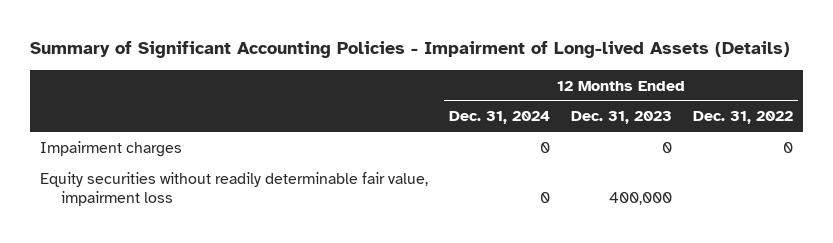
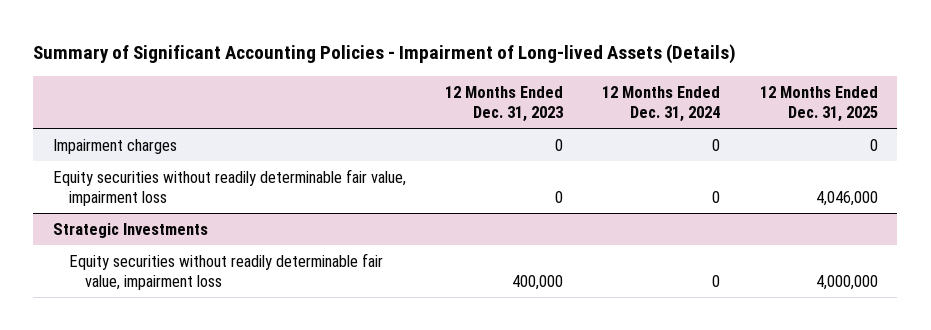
- | 12 Months Ended Dec. 31, 2024 | 12 Months Ended Dec. 31, 2023 | 12 Months Ended Dec. 31, 2022
+ | 12 Months Ended Dec. 31, 2023 | 12 Months Ended Dec. 31, 2024 | 12 Months Ended Dec. 31, 2025
+ Equity securities without readily determinable fair value, impairment loss | 0 | 0 | 4,046,000
+ Strategic Investments

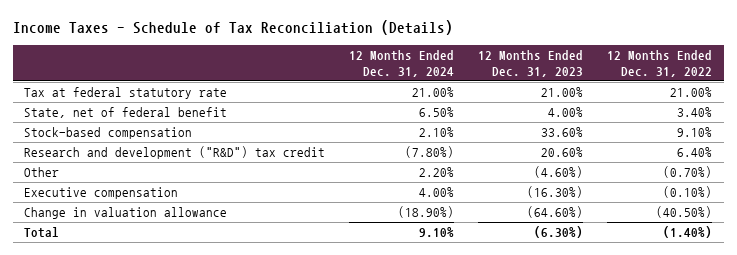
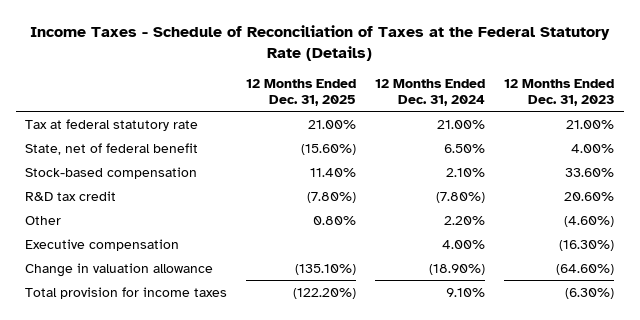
- Income Taxes - Schedule of Tax Reconciliation (Details)
+ Income Taxes - Schedule of Reconciliation of Taxes at the Federal Statutory Rate (Details)
- | 12 Months Ended Dec. 31, 2024 | 12 Months Ended Dec. 31, 2023 | 12 Months Ended Dec. 31, 2022
+ | 12 Months Ended Dec. 31, 2025 | 12 Months Ended Dec. 31, 2024 | 12 Months Ended Dec. 31, 2023
- Research and development ("R&D") tax credit | (7.80%) | 20.60% | 6.40%
+ R&D tax credit | (7.80%) | (7.80%) | 20.60%
- Total | 9.10% | (6.30%) | (1.40%)
+ Total provision for income taxes | (122.20%) | 9.10% | (6.30%)

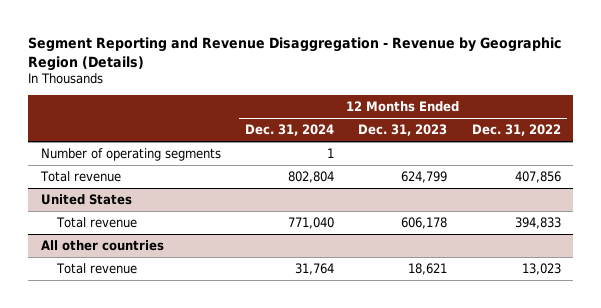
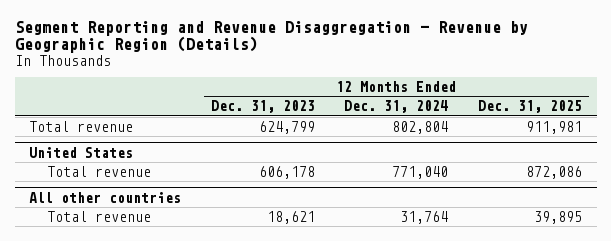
- | 12 Months Ended Dec. 31, 2024 | 12 Months Ended Dec. 31, 2023 | 12 Months Ended Dec. 31, 2022
+ | 12 Months Ended Dec. 31, 2023 | 12 Months Ended Dec. 31, 2024 | 12 Months Ended Dec. 31, 2025
- Number of operating segments | 1 | |

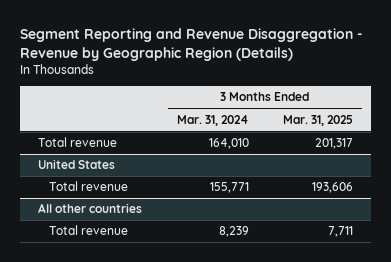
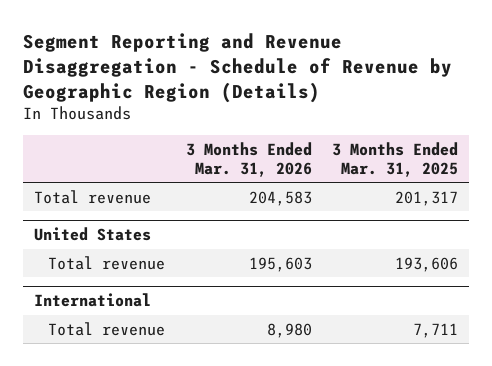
- Segment Reporting and Revenue Disaggregation - Revenue by Geographic Region (Details)
+ Segment Reporting and Revenue Disaggregation - Schedule of Revenue by Geographic Region (Details)
- | 3 Months Ended Mar. 31, 2024 | 3 Months Ended Mar. 31, 2025
+ | 3 Months Ended Mar. 31, 2026 | 3 Months Ended Mar. 31, 2025
- All other countries
+ International

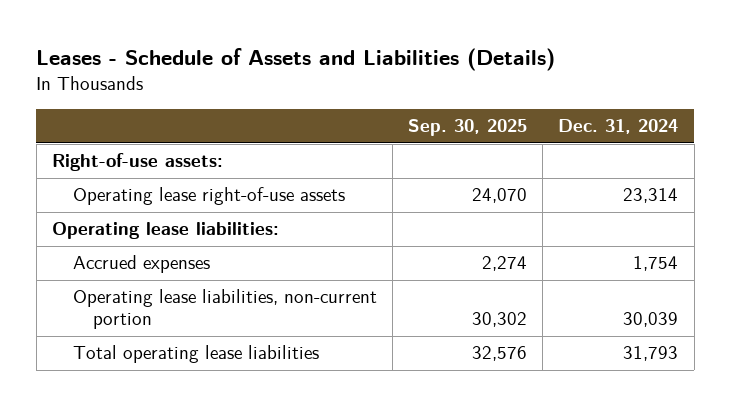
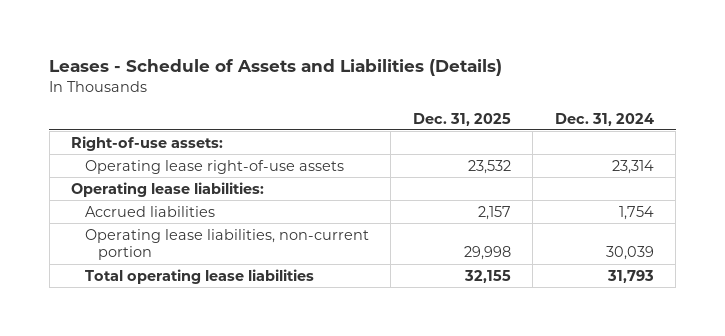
- | Sep. 30, 2025 | Dec. 31, 2024
+ | Dec. 31, 2025 | Dec. 31, 2024
- Accrued expenses | 2,274 | 1,754
+ Accrued liabilities | 2,157 | 1,754

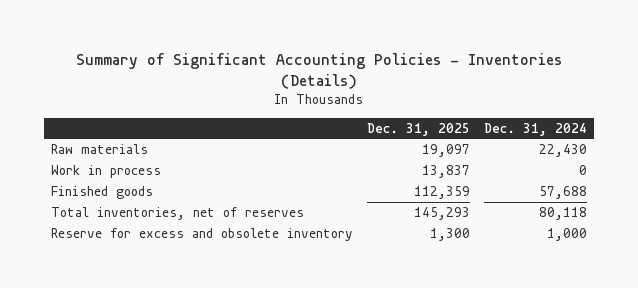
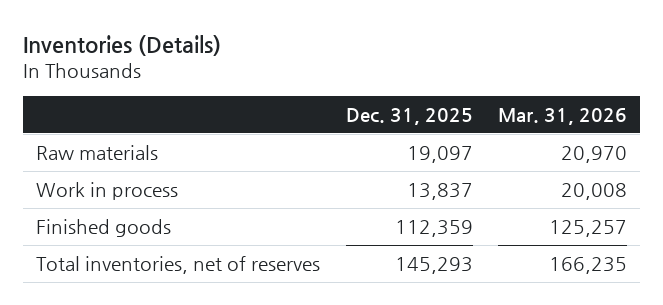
- Summary of Significant Accounting Policies - Inventories (Details)
+ Inventories (Details)
- | Dec. 31, 2025 | Dec. 31, 2024
+ | Dec. 31, 2025 | Mar. 31, 2026
- Reserve for excess and obsolete inventory | 1,300 | 1,000

